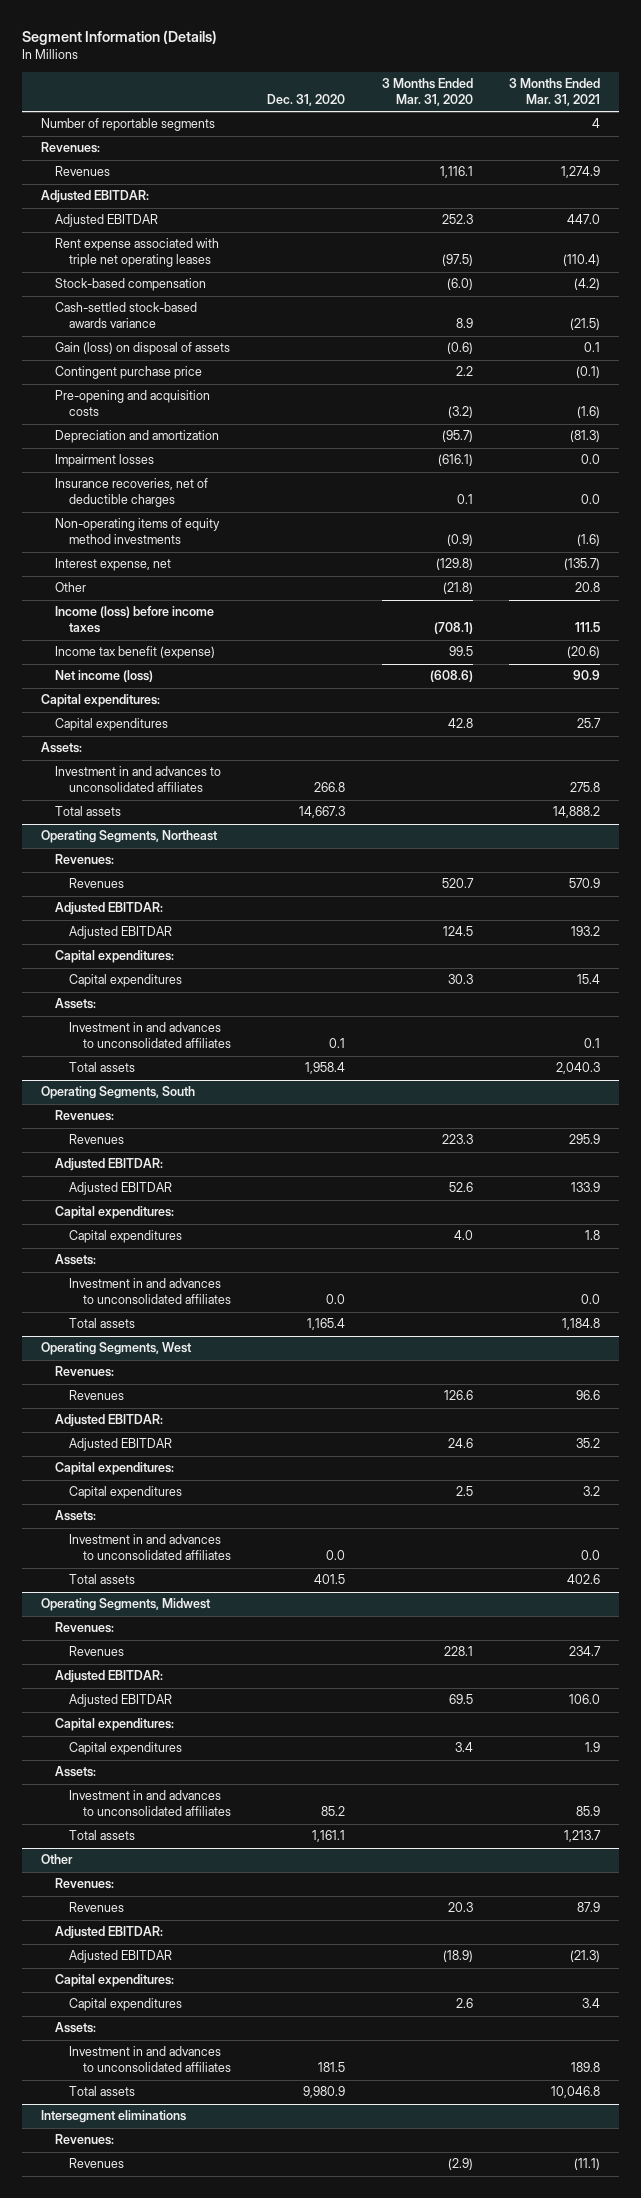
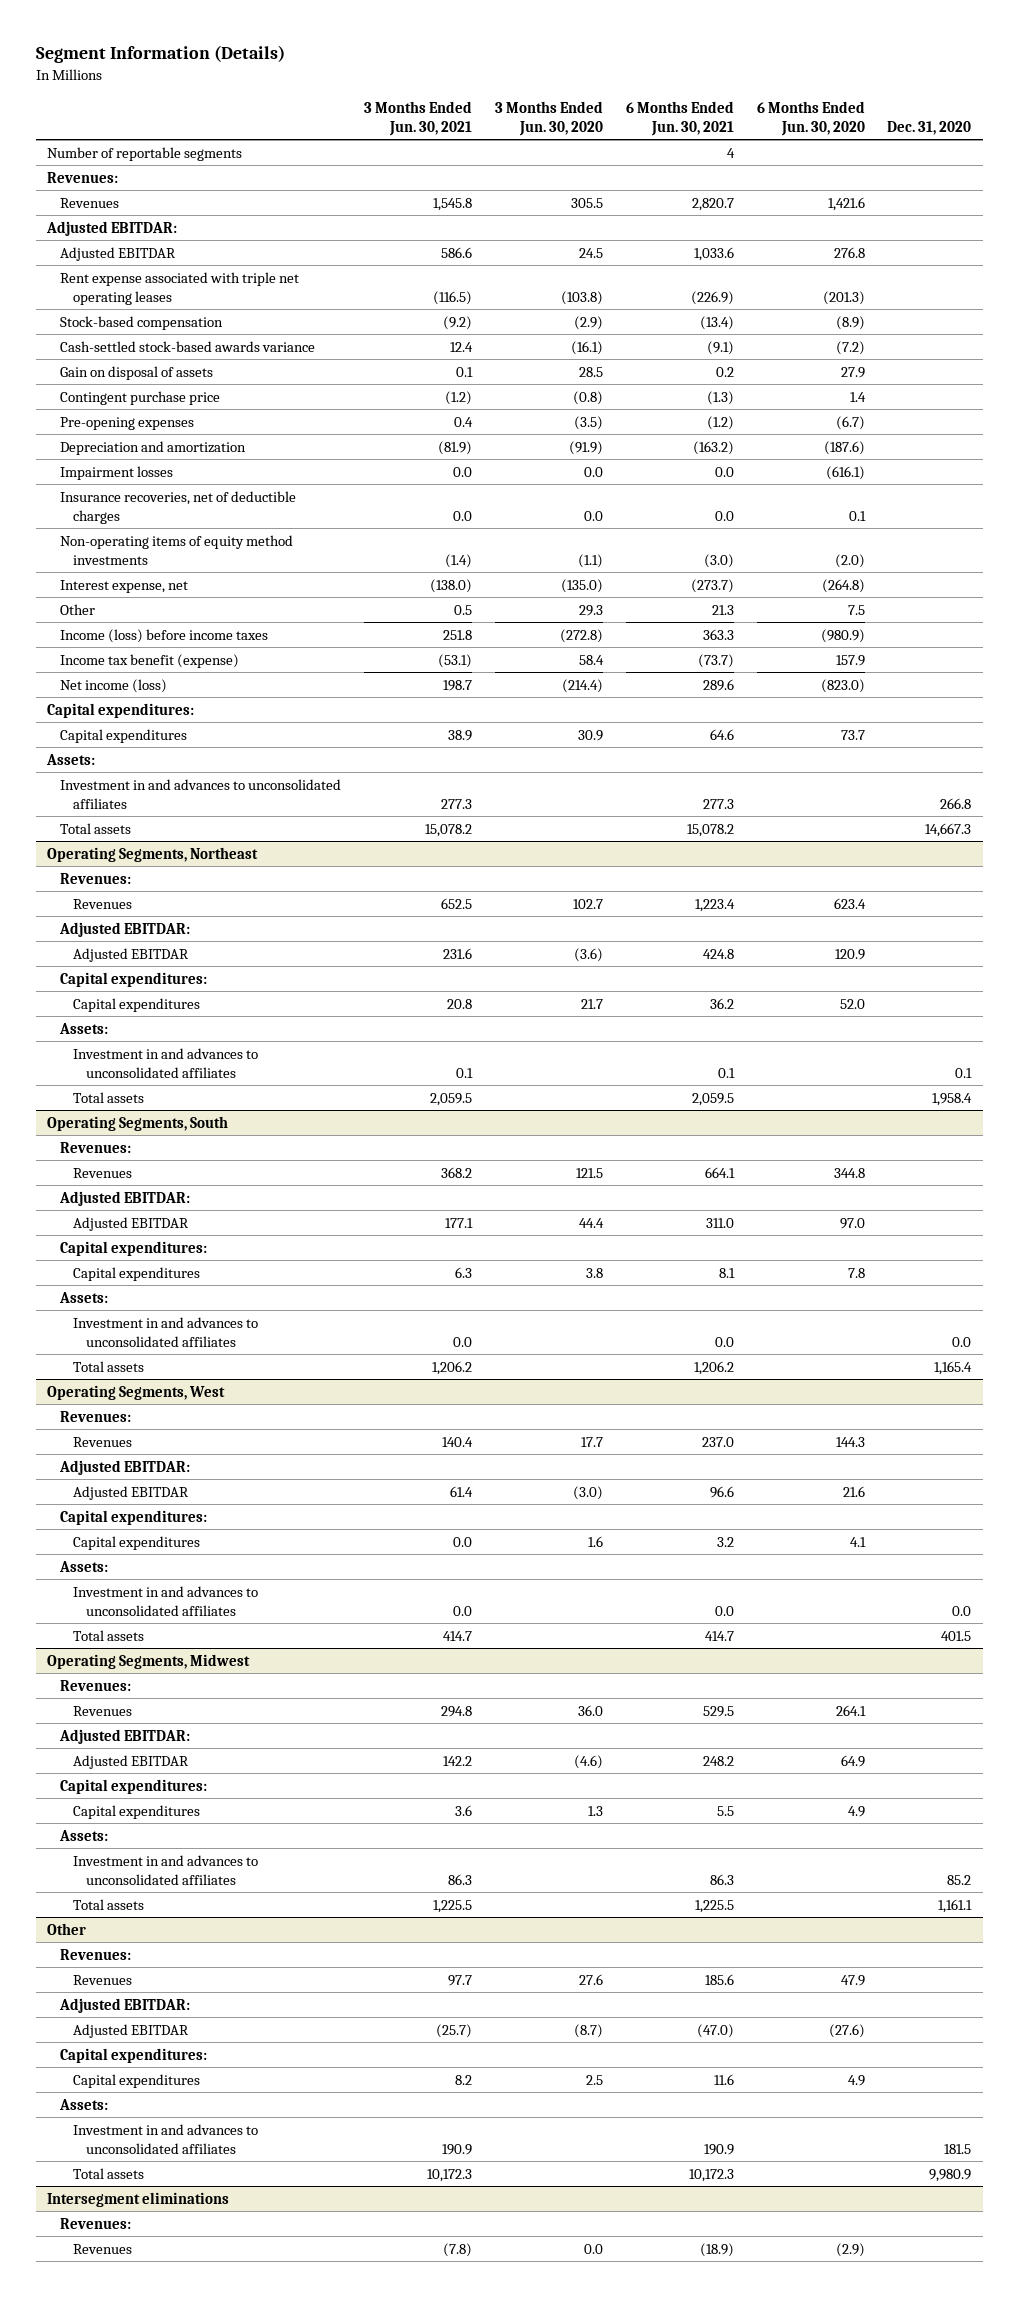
- | Dec. 31, 2020 | 3 Months Ended Mar. 31, 2020 | 3 Months Ended Mar. 31, 2021
+ | 3 Months Ended Jun. 30, 2021 | 3 Months Ended Jun. 30, 2020 | 6 Months Ended Jun. 30, 2021 | 6 Months Ended Jun. 30, 2020 | Dec. 31, 2020
- Gain (loss) on disposal of assets | | (0.6) | 0.1
+ Gain on disposal of assets | 0.1 | 28.5 | 0.2 | 27.9 |
- Pre-opening and acquisition costs | | (3.2) | (1.6)
+ Pre-opening expenses | 0.4 | (3.5) | (1.2) | (6.7) |

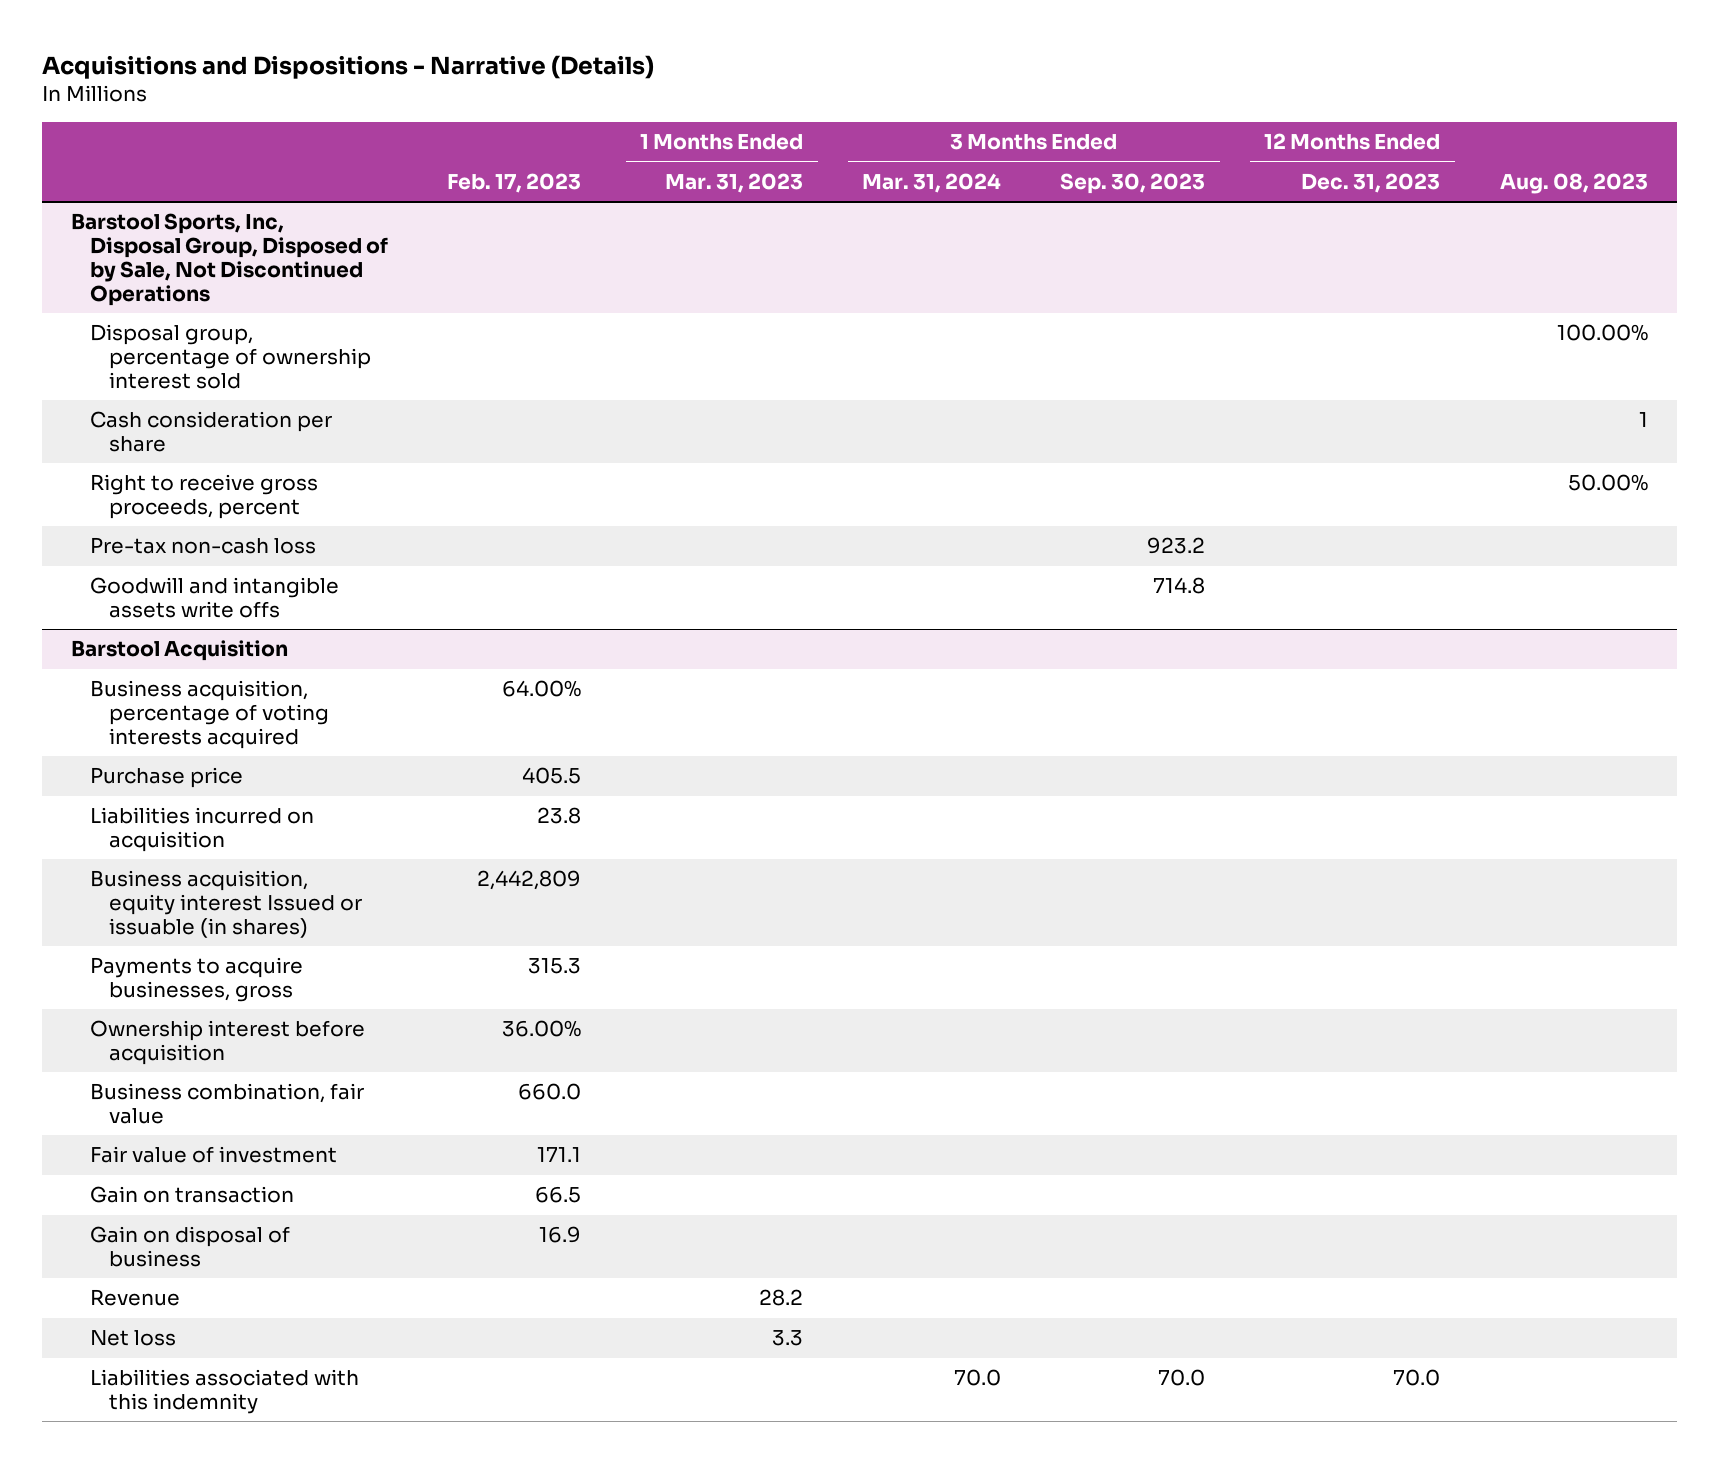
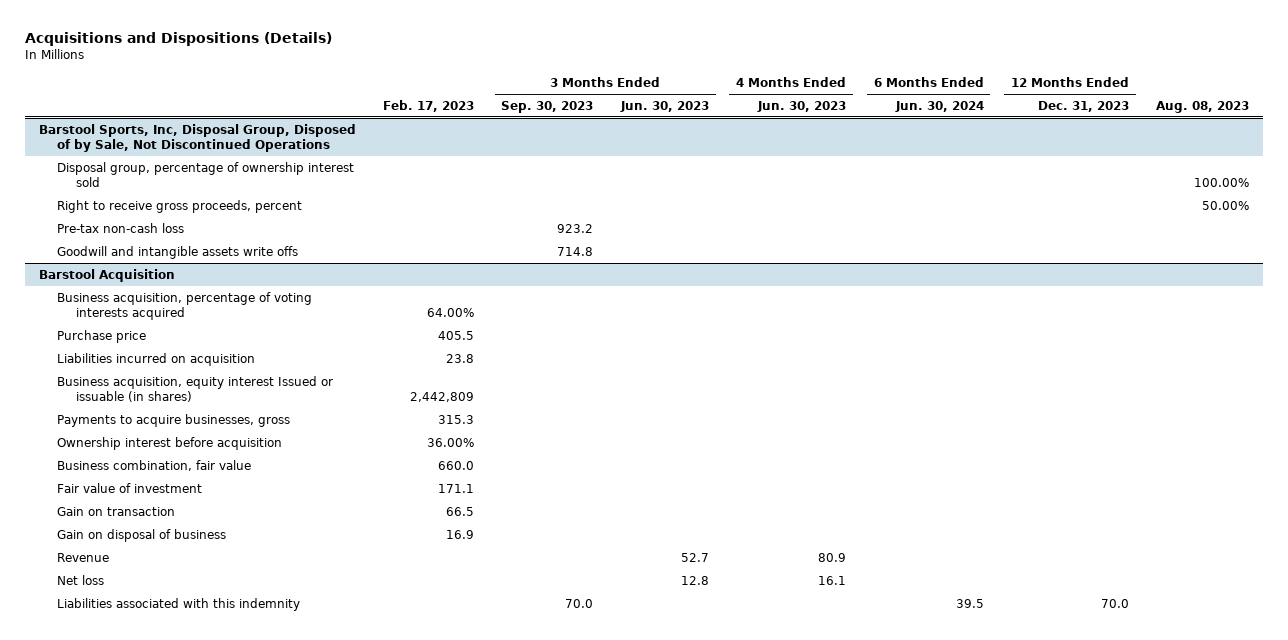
- Acquisitions and Dispositions - Narrative (Details)
+ Acquisitions and Dispositions (Details)
- | Feb. 17, 2023 | 1 Months Ended Mar. 31, 2023 | 3 Months Ended Mar. 31, 2024 | 3 Months Ended Sep. 30, 2023 | 12 Months Ended Dec. 31, 2023 | Aug. 08, 2023
+ | Feb. 17, 2023 | 3 Months Ended Sep. 30, 2023 | 3 Months Ended Jun. 30, 2023 | 4 Months Ended Jun. 30, 2023 | 6 Months Ended Jun. 30, 2024 | 12 Months Ended Dec. 31, 2023 | Aug. 08, 2023
@ Barstool Sports, Inc, Disposal Group, Disposed of by Sale, Not Discontinued Operations
- Cash consideration per share | | | | | | 1

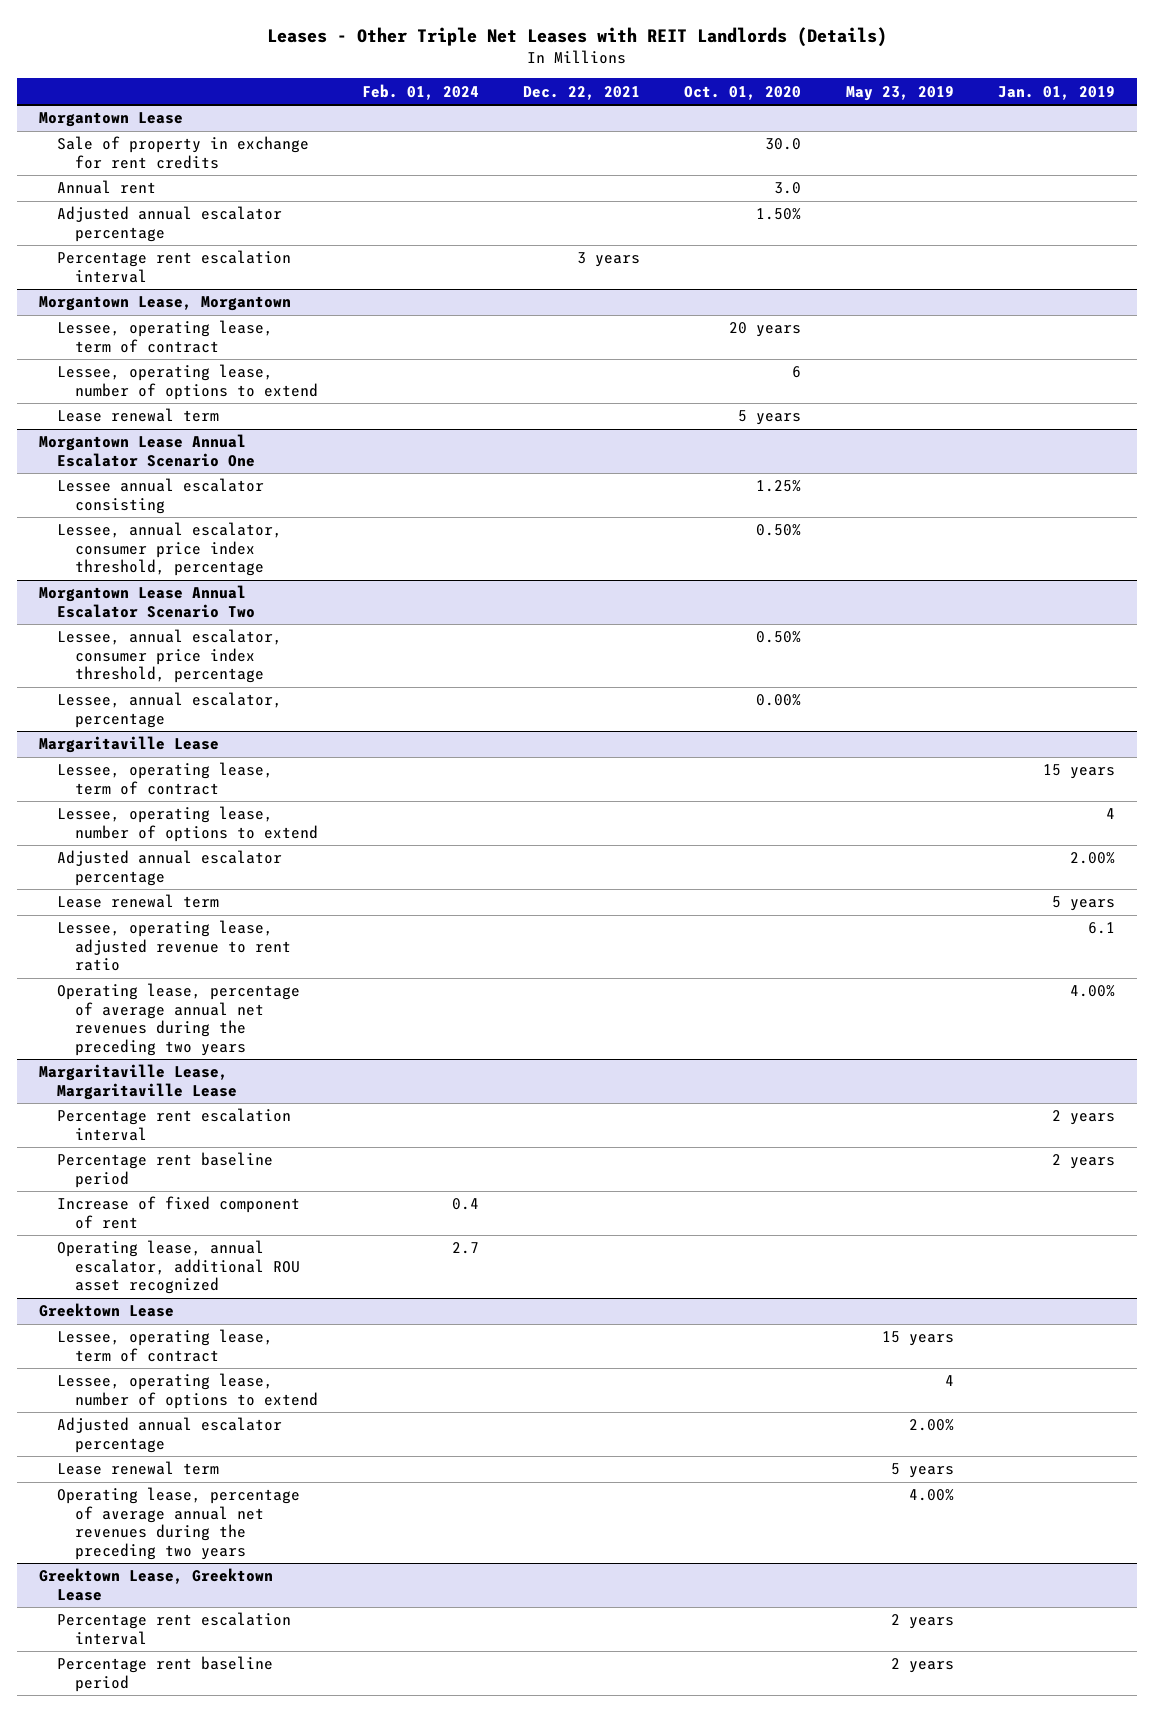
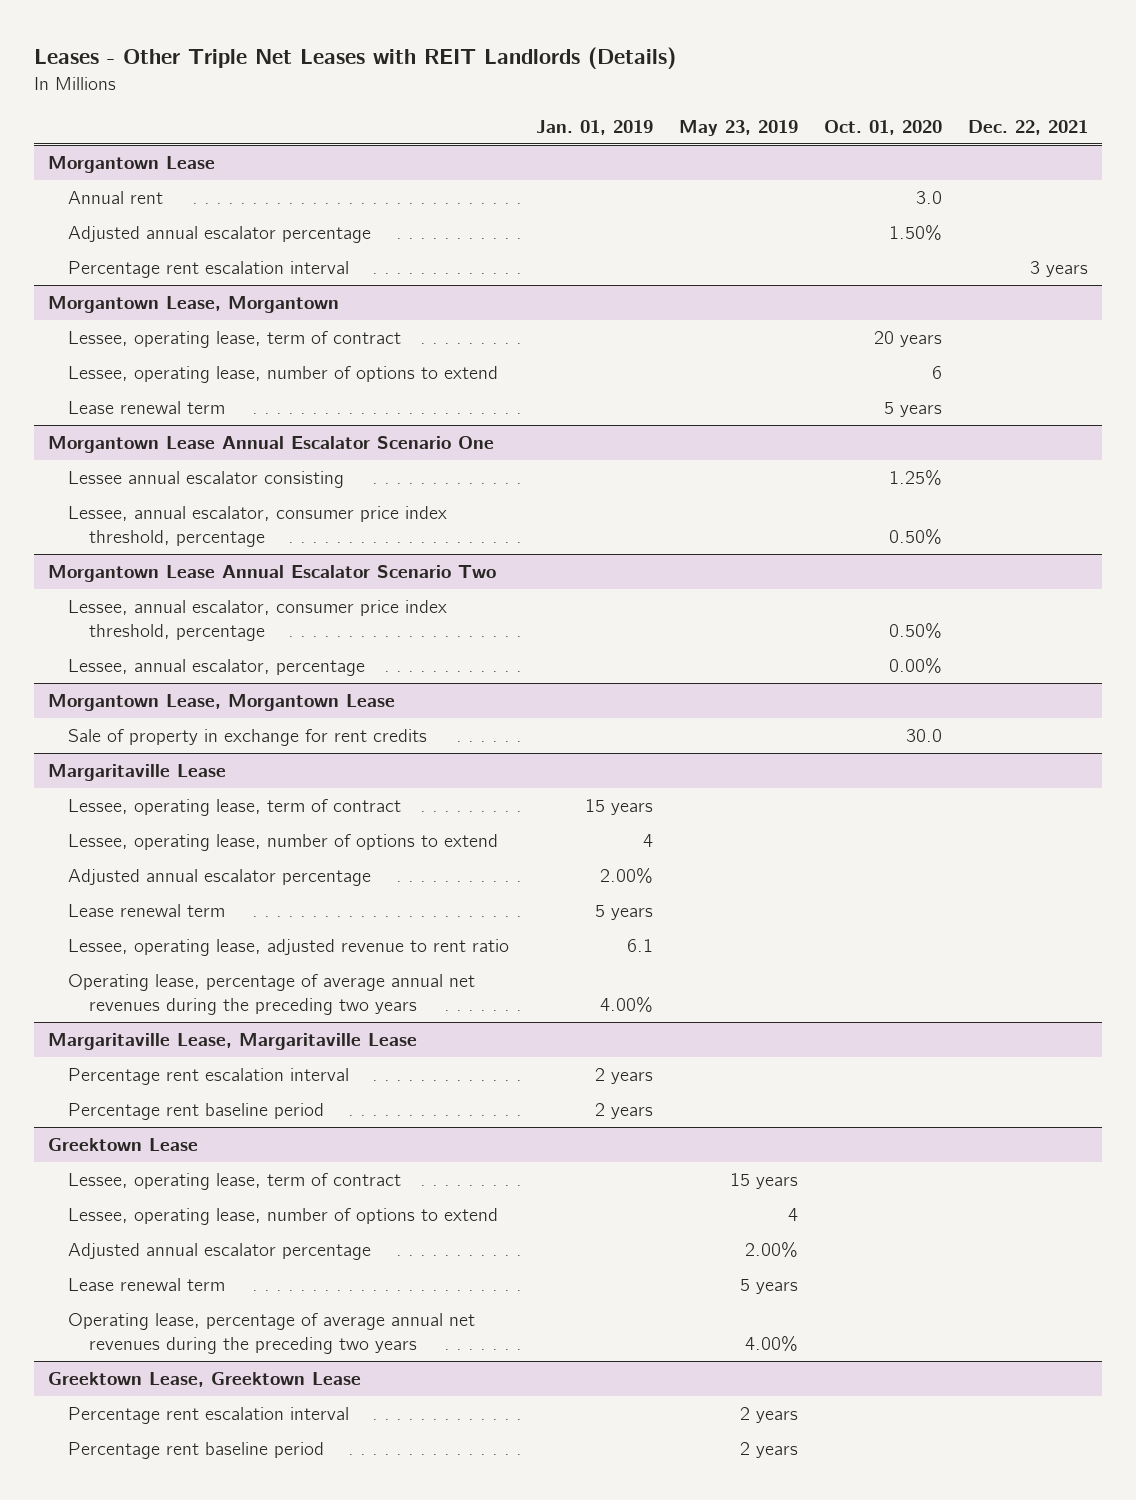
- | Feb. 01, 2024 | Dec. 22, 2021 | Oct. 01, 2020 | May 23, 2019 | Jan. 01, 2019
+ | Jan. 01, 2019 | May 23, 2019 | Oct. 01, 2020 | Dec. 22, 2021
@ Morgantown Lease
- Sale of property in exchange for rent credits | | | 30.0 | |
+ Morgantown Lease, Morgantown Lease
+ Sale of property in exchange for rent credits | | | 30.0 |
@ Margaritaville Lease, Margaritaville Lease
- Increase of fixed component of rent | 0.4 | | | |
- Operating lease, annual escalator, additional ROU asset recognized | 2.7 | | | |

